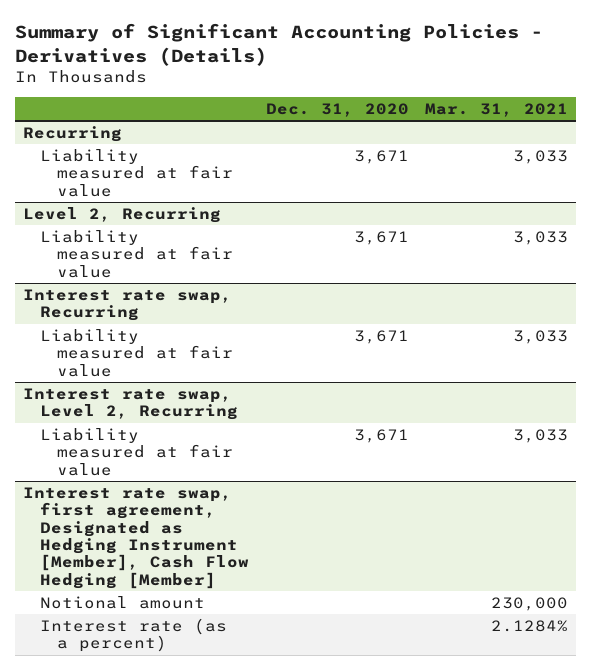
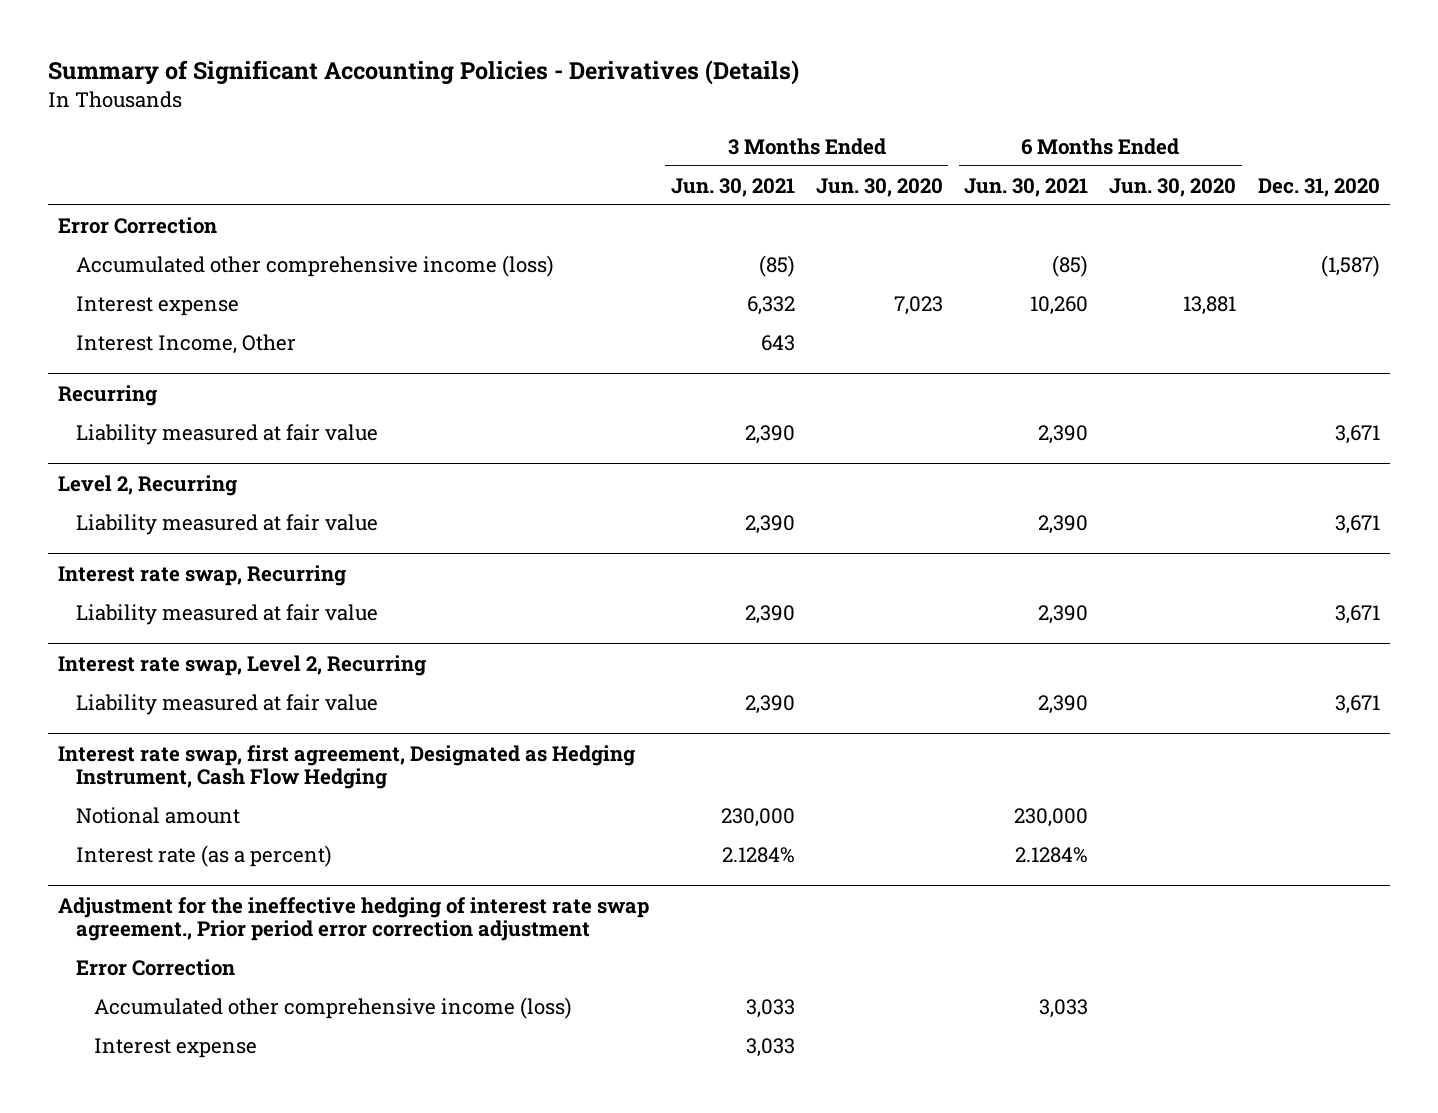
- | Dec. 31, 2020 | Mar. 31, 2021
+ | 3 Months Ended Jun. 30, 2021 | 3 Months Ended Jun. 30, 2020 | 6 Months Ended Jun. 30, 2021 | 6 Months Ended Jun. 30, 2020 | Dec. 31, 2020
+ Error Correction
+ Accumulated other comprehensive income (loss) | (85) | | (85) | | (1,587)
+ Interest expense | 6,332 | 7,023 | 10,260 | 13,881 |
+ Interest Income, Other | 643 | | | |
- Interest rate swap, first agreement, Designated as Hedging Instrument [Member], Cash Flow Hedging [Member]
+ Interest rate swap, first agreement, Designated as Hedging Instrument, Cash Flow Hedging
+ Adjustment for the ineffective hedging of interest rate swap agreement., Prior period error correction adjustment
+ Error Correction
+ Accumulated other comprehensive income (loss) | 3,033 | | 3,033 | |
+ Interest expense | 3,033 | | | |

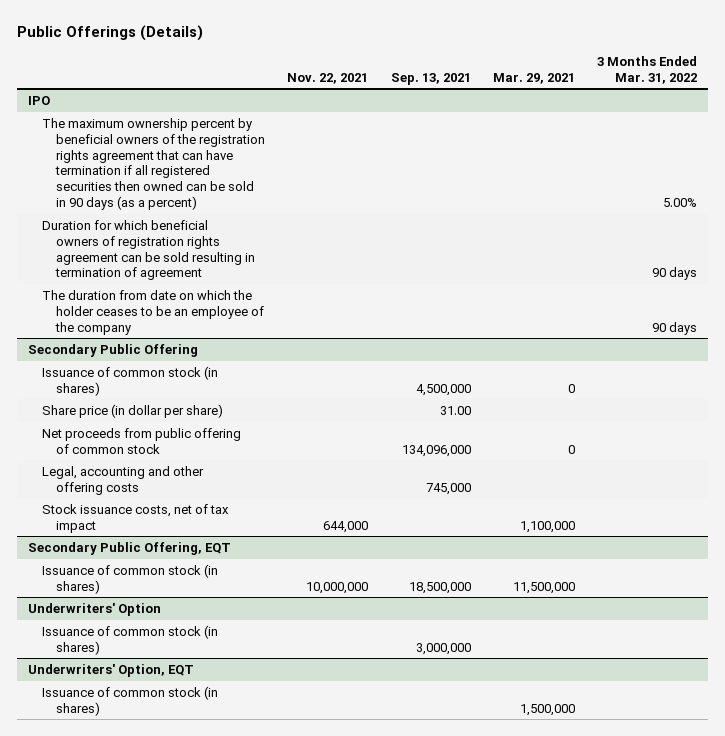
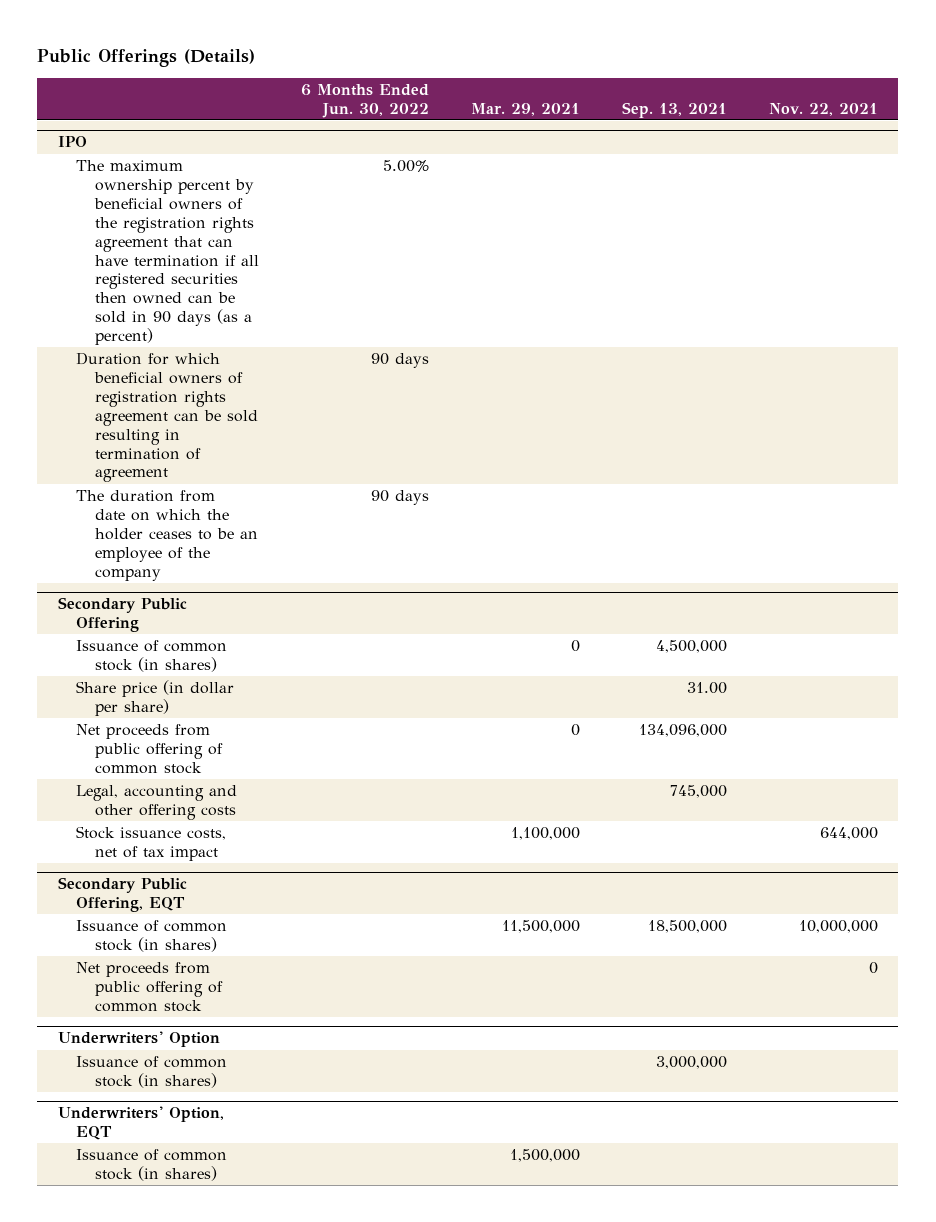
- | Nov. 22, 2021 | Sep. 13, 2021 | Mar. 29, 2021 | 3 Months Ended Mar. 31, 2022
+ | 6 Months Ended Jun. 30, 2022 | Mar. 29, 2021 | Sep. 13, 2021 | Nov. 22, 2021
@ Secondary Public Offering, EQT
+ Net proceeds from public offering of common stock | | | | 0

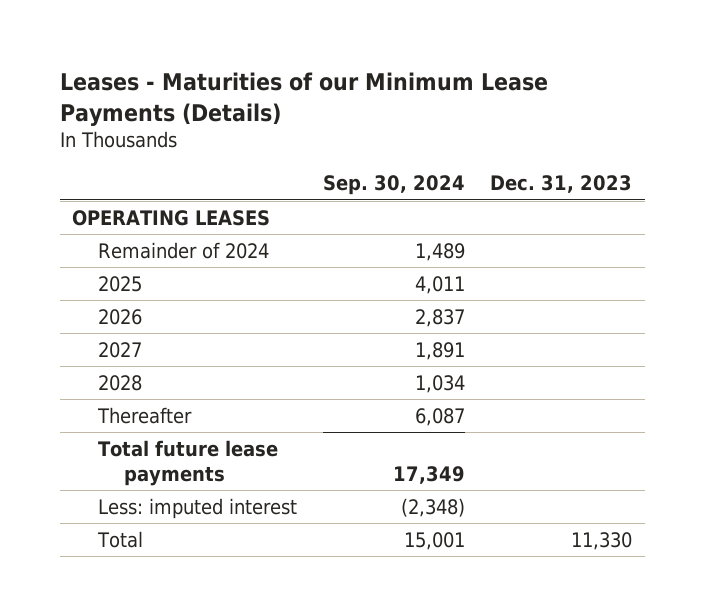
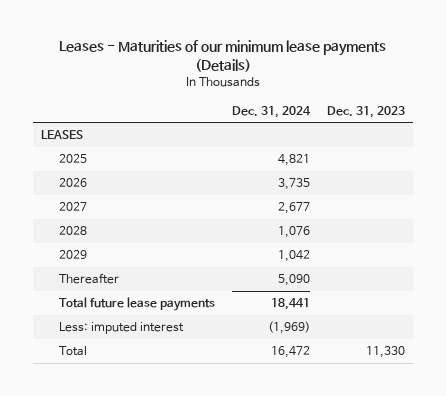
- Leases - Maturities of our Minimum Lease Payments (Details)
+ Leases - Maturities of our minimum lease payments (Details)
- | Sep. 30, 2024 | Dec. 31, 2023
+ | Dec. 31, 2024 | Dec. 31, 2023
- OPERATING LEASES
- Remainder of 2024 | 1,489 |
+ LEASES
+ 2029 | 1,042 |

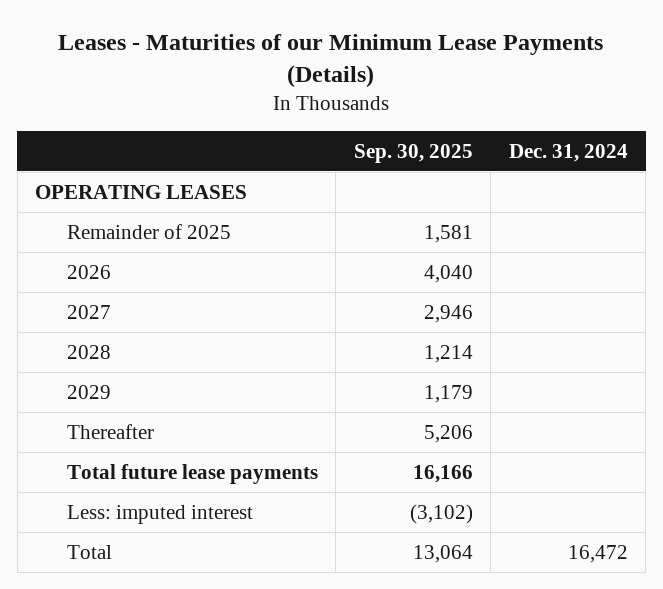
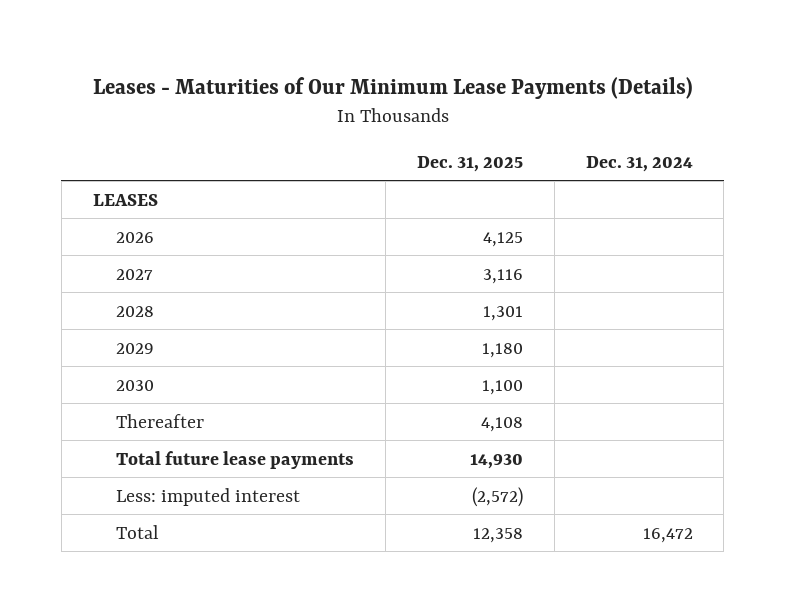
- Leases - Maturities of our Minimum Lease Payments (Details)
+ Leases - Maturities of Our Minimum Lease Payments (Details)
- | Sep. 30, 2025 | Dec. 31, 2024
+ | Dec. 31, 2025 | Dec. 31, 2024
- OPERATING LEASES
- Remainder of 2025 | 1,581 |
+ LEASES
+ 2030 | 1,100 |

